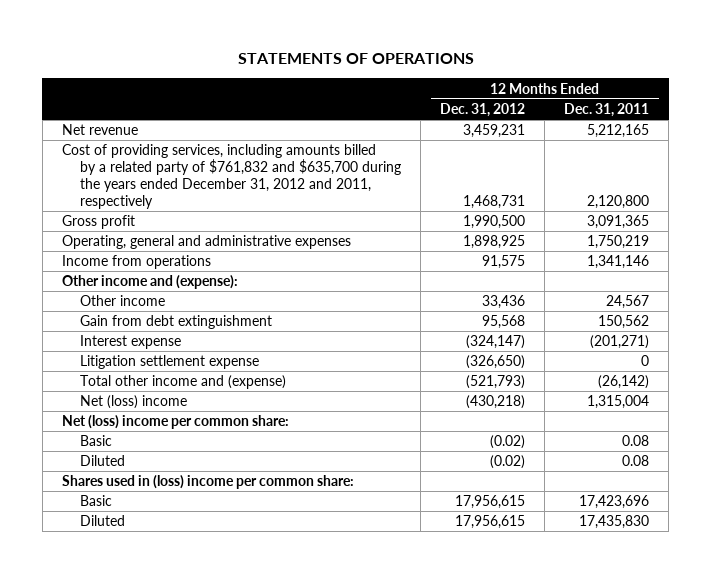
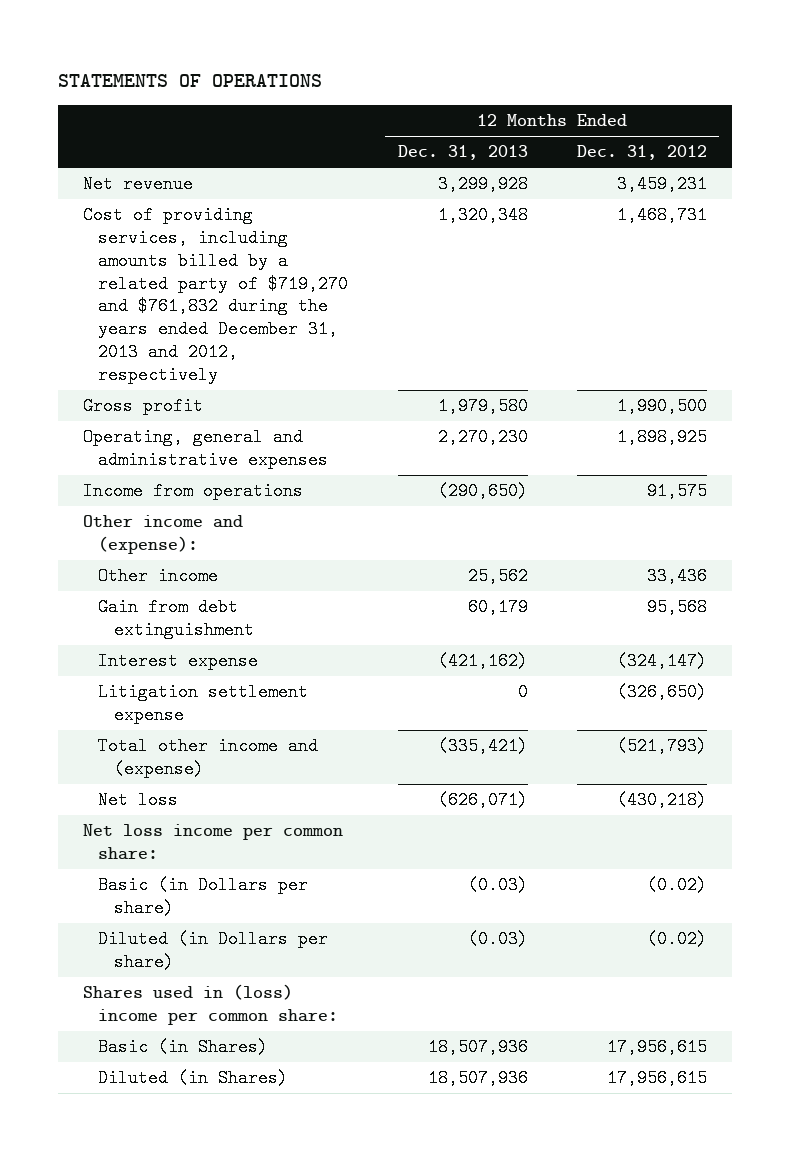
- | 12 Months Ended Dec. 31, 2012 | 12 Months Ended Dec. 31, 2011
+ | 12 Months Ended Dec. 31, 2013 | 12 Months Ended Dec. 31, 2012
- Cost of providing services, including amounts billed by a related party of $761,832 and $635,700 during the years ended December 31, 2012 and 2011, respectively | 1,468,731 | 2,120,800
+ Cost of providing services, including amounts billed by a related party of $719,270 and $761,832 during the years ended December 31, 2013 and 2012, respectively | 1,320,348 | 1,468,731
- Net (loss) income | (430,218) | 1,315,004
- Net (loss) income per common share:
- Basic | (0.02) | 0.08
- Diluted | (0.02) | 0.08
+ Net loss | (626,071) | (430,218)
+ Net loss income per common share:
+ Basic (in Dollars per share) | (0.03) | (0.02)
+ Diluted (in Dollars per share) | (0.03) | (0.02)
- Basic | 17,956,615 | 17,423,696
- Diluted | 17,956,615 | 17,435,830
+ Basic (in Shares) | 18,507,936 | 17,956,615
+ Diluted (in Shares) | 18,507,936 | 17,956,615

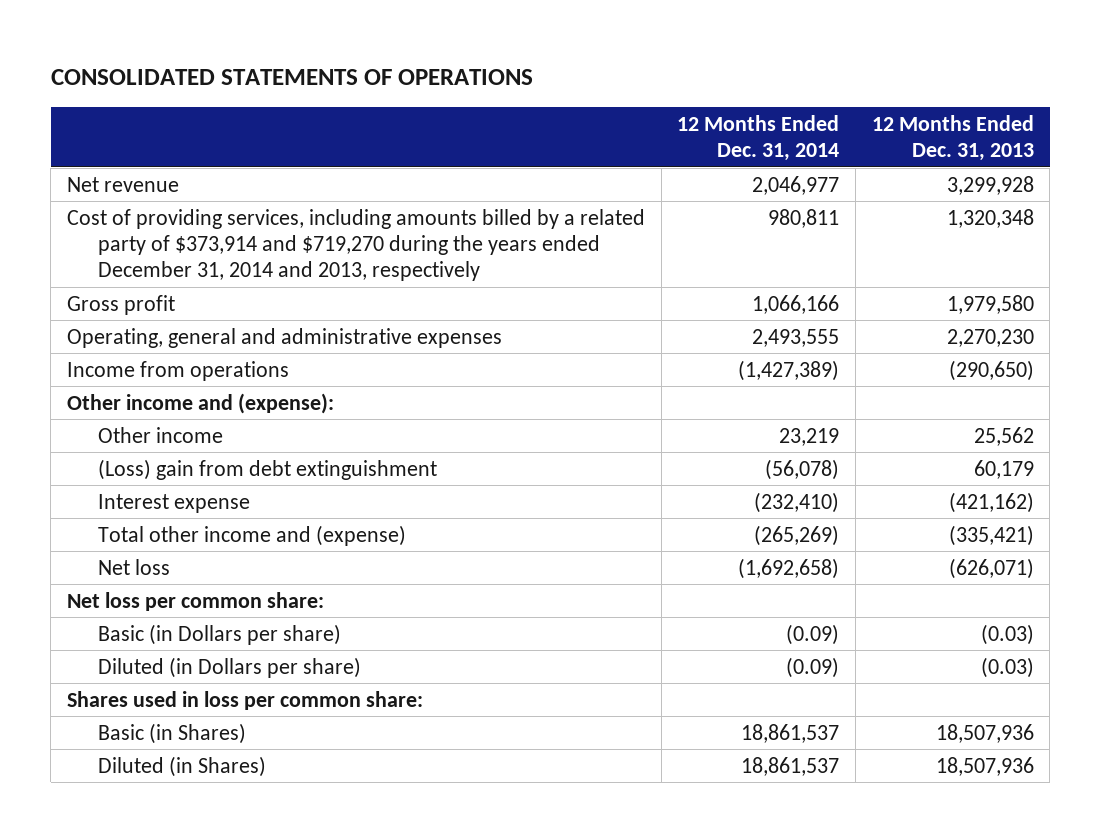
- STATEMENTS OF OPERATIONS
+ CONSOLIDATED STATEMENTS OF OPERATIONS
- | 12 Months Ended Dec. 31, 2013 | 12 Months Ended Dec. 31, 2012
+ | 12 Months Ended Dec. 31, 2014 | 12 Months Ended Dec. 31, 2013
- Cost of providing services, including amounts billed by a related party of $719,270 and $761,832 during the years ended December 31, 2013 and 2012, respectively | 1,320,348 | 1,468,731
+ Cost of providing services, including amounts billed by a related party of $373,914 and $719,270 during the years ended December 31, 2014 and 2013, respectively | 980,811 | 1,320,348
- Gain from debt extinguishment | 60,179 | 95,568
+ (Loss) gain from debt extinguishment | (56,078) | 60,179
- Litigation settlement expense | 0 | (326,650)
- Net loss income per common share:
+ Net loss per common share:
- Shares used in (loss) income per common share:
+ Shares used in loss per common share:

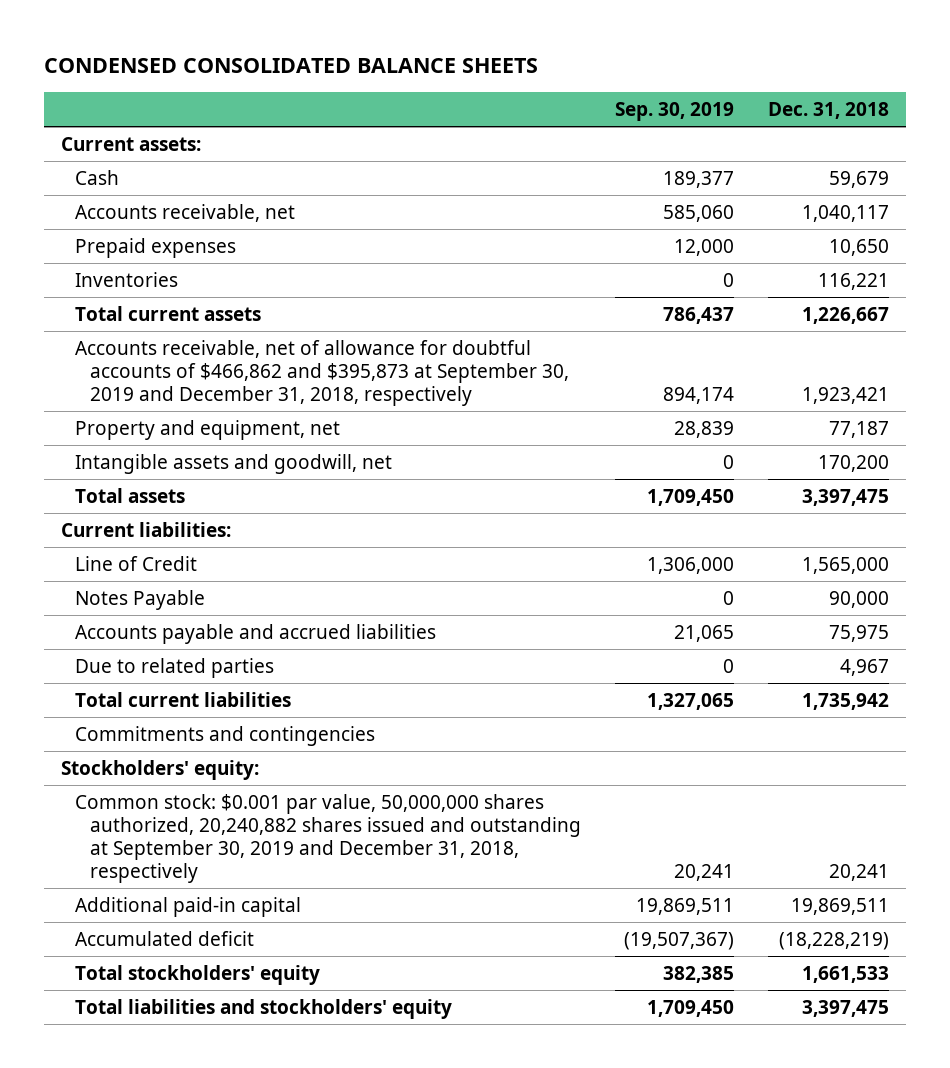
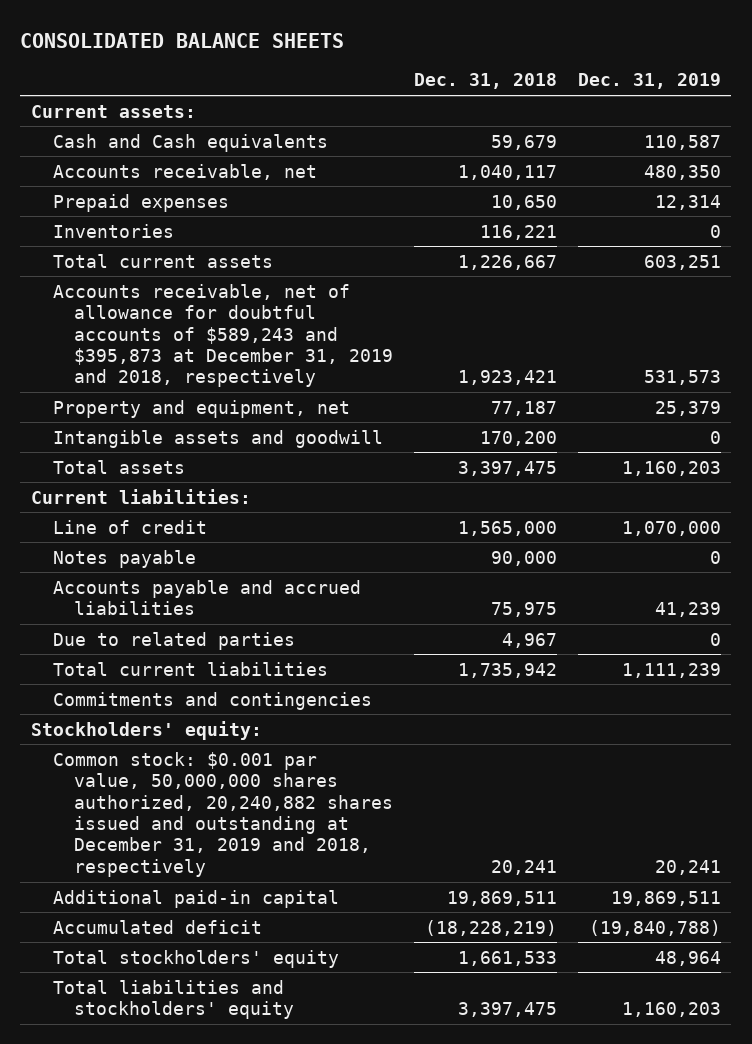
- CONDENSED CONSOLIDATED BALANCE SHEETS
+ CONSOLIDATED BALANCE SHEETS
- | Sep. 30, 2019 | Dec. 31, 2018
+ | Dec. 31, 2018 | Dec. 31, 2019
- Cash | 189,377 | 59,679
+ Cash and Cash equivalents | 59,679 | 110,587
- Accounts receivable, net of allowance for doubtful accounts of $466,862 and $395,873 at September 30, 2019 and December 31, 2018, respectively | 894,174 | 1,923,421
+ Accounts receivable, net of allowance for doubtful accounts of $589,243 and $395,873 at December 31, 2019 and 2018, respectively | 1,923,421 | 531,573
- Intangible assets and goodwill, net | 0 | 170,200
+ Intangible assets and goodwill | 170,200 | 0
- Line of Credit | 1,306,000 | 1,565,000
- Notes Payable | 0 | 90,000
+ Line of credit | 1,565,000 | 1,070,000
+ Notes payable | 90,000 | 0
- Common stock: $0.001 par value, 50,000,000 shares authorized, 20,240,882 shares issued and outstanding at September 30, 2019 and December 31, 2018, respectively | 20,241 | 20,241
+ Common stock: $0.001 par value, 50,000,000 shares authorized, 20,240,882 shares issued and outstanding at December 31, 2019 and 2018, respectively | 20,241 | 20,241

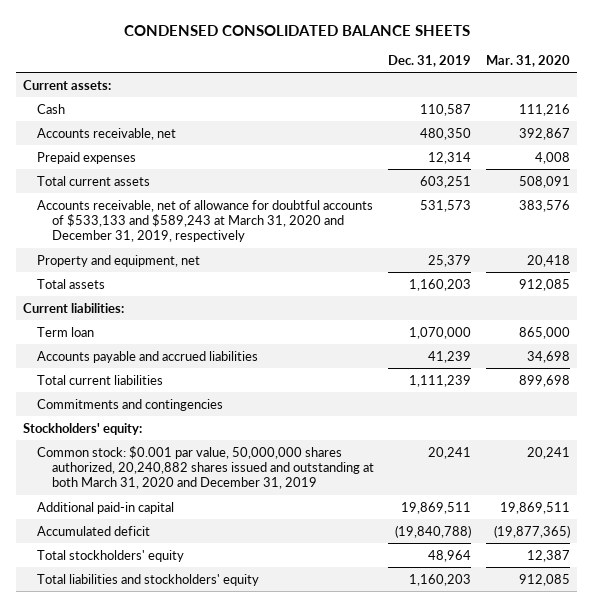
- CONSOLIDATED BALANCE SHEETS
+ CONDENSED CONSOLIDATED BALANCE SHEETS
- | Dec. 31, 2018 | Dec. 31, 2019
+ | Dec. 31, 2019 | Mar. 31, 2020
- Cash and Cash equivalents | 59,679 | 110,587
+ Cash | 110,587 | 111,216
- Inventories | 116,221 | 0
- Accounts receivable, net of allowance for doubtful accounts of $589,243 and $395,873 at December 31, 2019 and 2018, respectively | 1,923,421 | 531,573
+ Accounts receivable, net of allowance for doubtful accounts of $533,133 and $589,243 at March 31, 2020 and December 31, 2019, respectively | 531,573 | 383,576
- Intangible assets and goodwill | 170,200 | 0
- Line of credit | 1,565,000 | 1,070,000
- Notes payable | 90,000 | 0
+ Term loan | 1,070,000 | 865,000
- Due to related parties | 4,967 | 0
- Common stock: $0.001 par value, 50,000,000 shares authorized, 20,240,882 shares issued and outstanding at December 31, 2019 and 2018, respectively | 20,241 | 20,241
+ Common stock: $0.001 par value, 50,000,000 shares authorized, 20,240,882 shares issued and outstanding at both March 31, 2020 and December 31, 2019 | 20,241 | 20,241

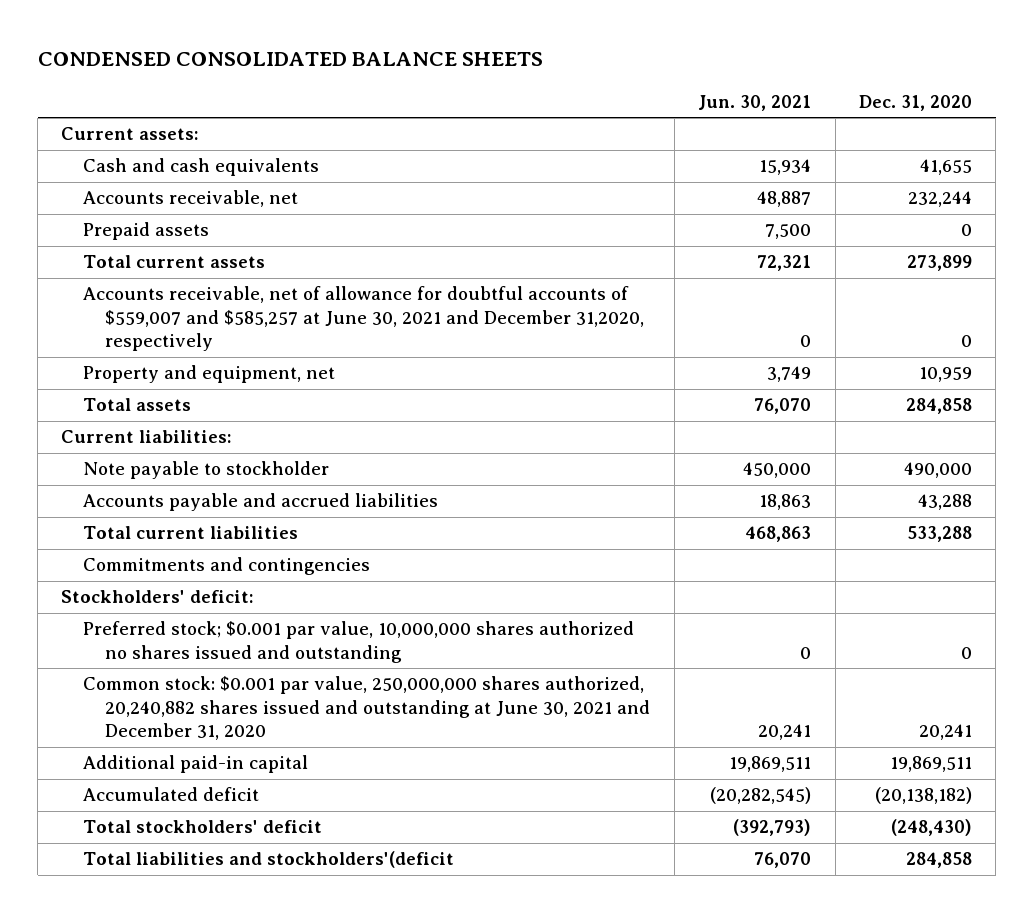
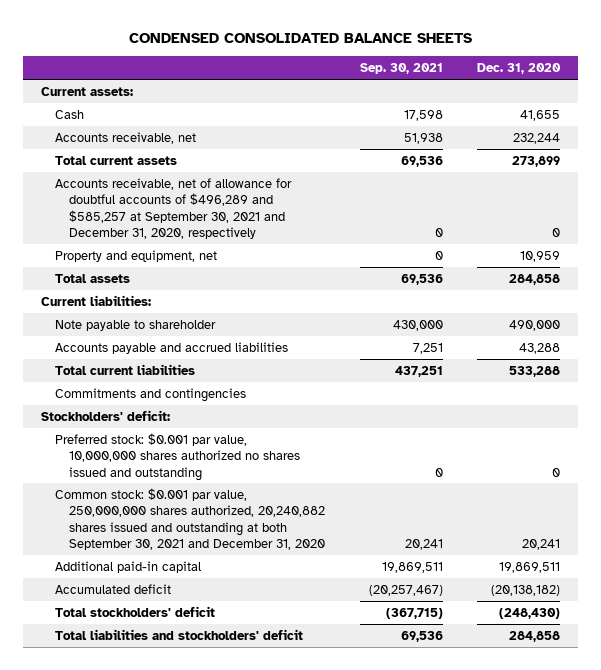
- | Jun. 30, 2021 | Dec. 31, 2020
+ | Sep. 30, 2021 | Dec. 31, 2020
- Cash and cash equivalents | 15,934 | 41,655
+ Cash | 17,598 | 41,655
- Prepaid assets | 7,500 | 0
- Accounts receivable, net of allowance for doubtful accounts of $559,007 and $585,257 at June 30, 2021 and December 31,2020, respectively | 0 | 0
+ Accounts receivable, net of allowance for doubtful accounts of $496,289 and $585,257 at September 30, 2021 and December 31, 2020, respectively | 0 | 0
- Note payable to stockholder | 450,000 | 490,000
+ Note payable to shareholder | 430,000 | 490,000
- Preferred stock; $0.001 par value, 10,000,000 shares authorized no shares issued and outstanding | 0 | 0
- Common stock: $0.001 par value, 250,000,000 shares authorized, 20,240,882 shares issued and outstanding at June 30, 2021 and December 31, 2020 | 20,241 | 20,241
+ Preferred stock: $0.001 par value, 10,000,000 shares authorized no shares issued and outstanding | 0 | 0
+ Common stock: $0.001 par value, 250,000,000 shares authorized, 20,240,882 shares issued and outstanding at both September 30, 2021 and December 31, 2020 | 20,241 | 20,241
- Total liabilities and stockholders'(deficit | 76,070 | 284,858
+ Total liabilities and stockholders' deficit | 69,536 | 284,858

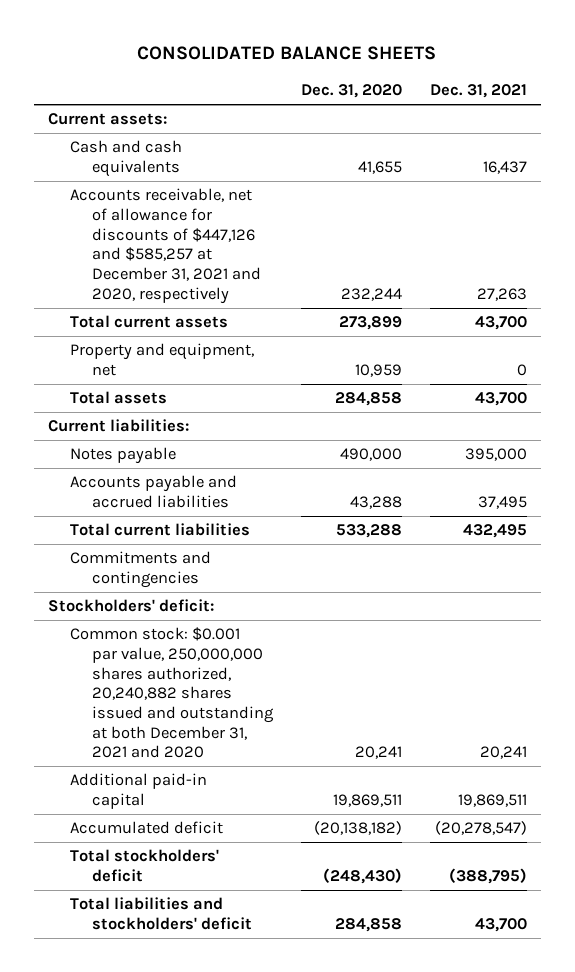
- CONDENSED CONSOLIDATED BALANCE SHEETS
+ CONSOLIDATED BALANCE SHEETS
- | Sep. 30, 2021 | Dec. 31, 2020
+ | Dec. 31, 2020 | Dec. 31, 2021
- Cash | 17,598 | 41,655
- Accounts receivable, net | 51,938 | 232,244
+ Cash and cash equivalents | 41,655 | 16,437
+ Accounts receivable, net of allowance for discounts of $447,126 and $585,257 at December 31, 2021 and 2020, respectively | 232,244 | 27,263
- Accounts receivable, net of allowance for doubtful accounts of $496,289 and $585,257 at September 30, 2021 and December 31, 2020, respectively | 0 | 0
- Note payable to shareholder | 430,000 | 490,000
+ Notes payable | 490,000 | 395,000
- Preferred stock: $0.001 par value, 10,000,000 shares authorized no shares issued and outstanding | 0 | 0
- Common stock: $0.001 par value, 250,000,000 shares authorized, 20,240,882 shares issued and outstanding at both September 30, 2021 and December 31, 2020 | 20,241 | 20,241
+ Common stock: $0.001 par value, 250,000,000 shares authorized, 20,240,882 shares issued and outstanding at both December 31, 2021 and 2020 | 20,241 | 20,241

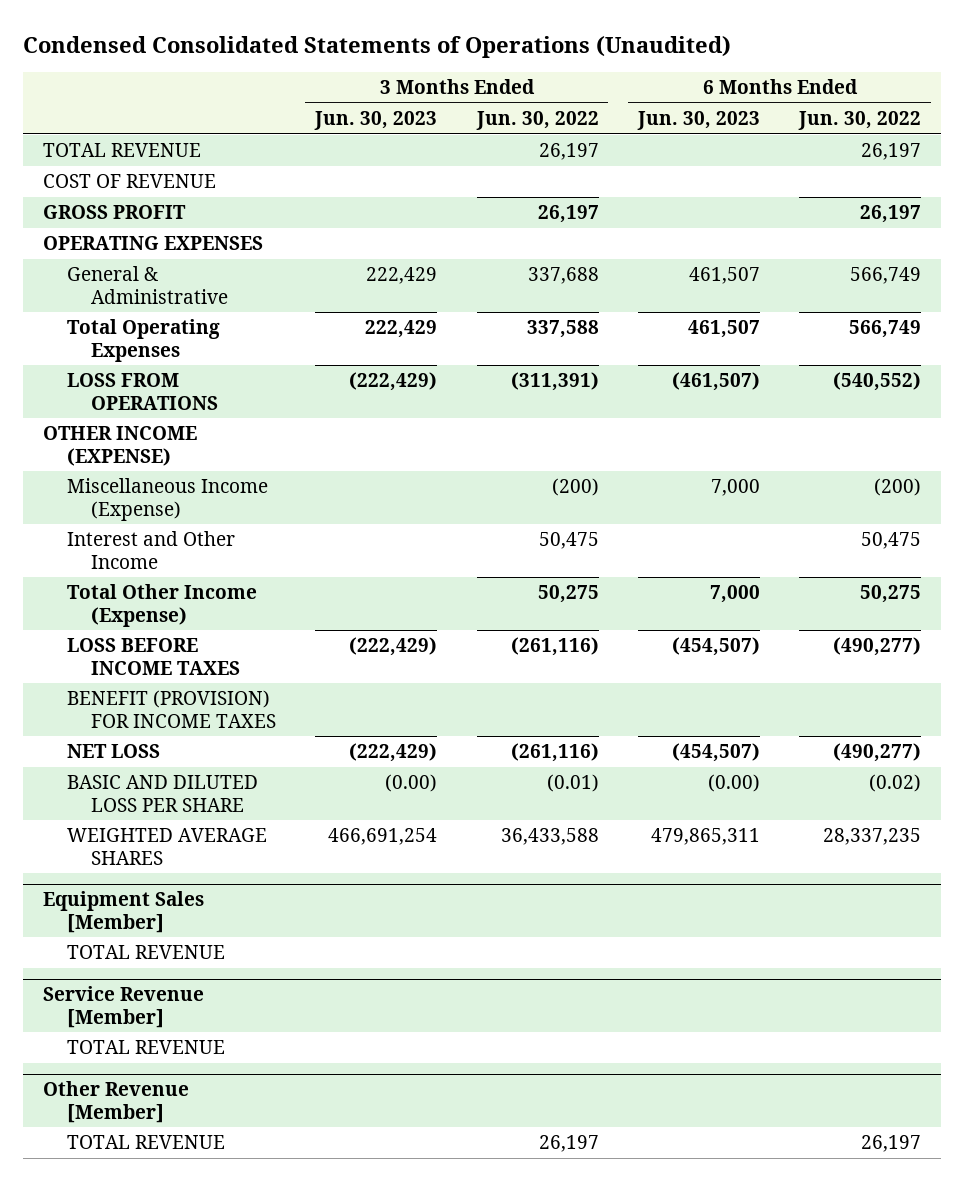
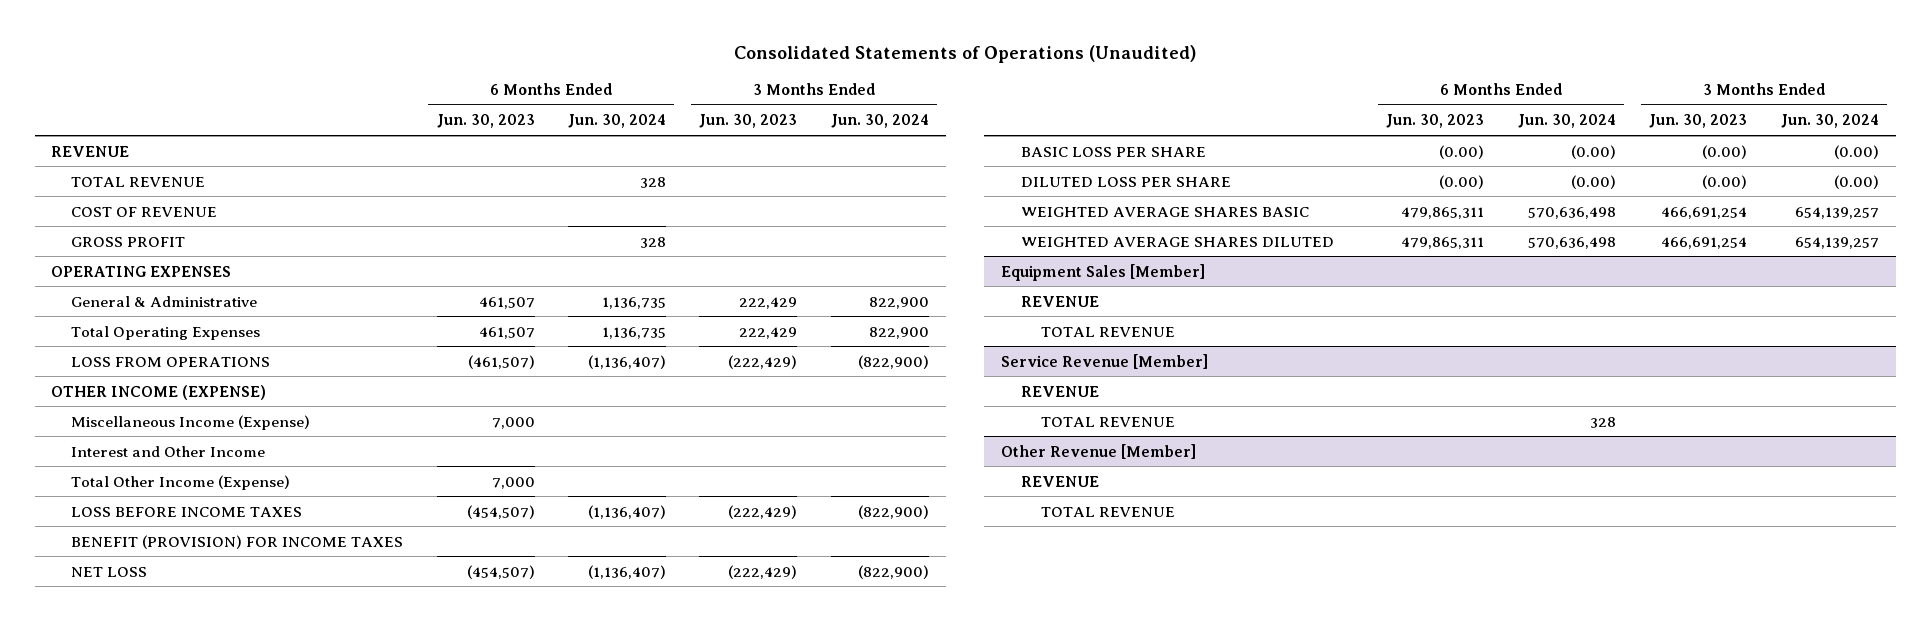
- Condensed Consolidated Statements of Operations (Unaudited)
+ Consolidated Statements of Operations (Unaudited)
- | 3 Months Ended Jun. 30, 2023 | 3 Months Ended Jun. 30, 2022 | 6 Months Ended Jun. 30, 2023 | 6 Months Ended Jun. 30, 2022
+ | 6 Months Ended Jun. 30, 2023 | 6 Months Ended Jun. 30, 2024 | 3 Months Ended Jun. 30, 2023 | 3 Months Ended Jun. 30, 2024
+ REVENUE
- BASIC AND DILUTED LOSS PER SHARE | (0.00) | (0.01) | (0.00) | (0.02)
- WEIGHTED AVERAGE SHARES | 466,691,254 | 36,433,588 | 479,865,311 | 28,337,235
+ BASIC LOSS PER SHARE | (0.00) | (0.00) | (0.00) | (0.00)
+ DILUTED LOSS PER SHARE | (0.00) | (0.00) | (0.00) | (0.00)
+ WEIGHTED AVERAGE SHARES BASIC | 479,865,311 | 570,636,498 | 466,691,254 | 654,139,257
+ WEIGHTED AVERAGE SHARES DILUTED | 479,865,311 | 570,636,498 | 466,691,254 | 654,139,257
@ Equipment Sales [Member]
+ REVENUE
@ Service Revenue [Member]
+ REVENUE
@ Other Revenue [Member]
+ REVENUE

